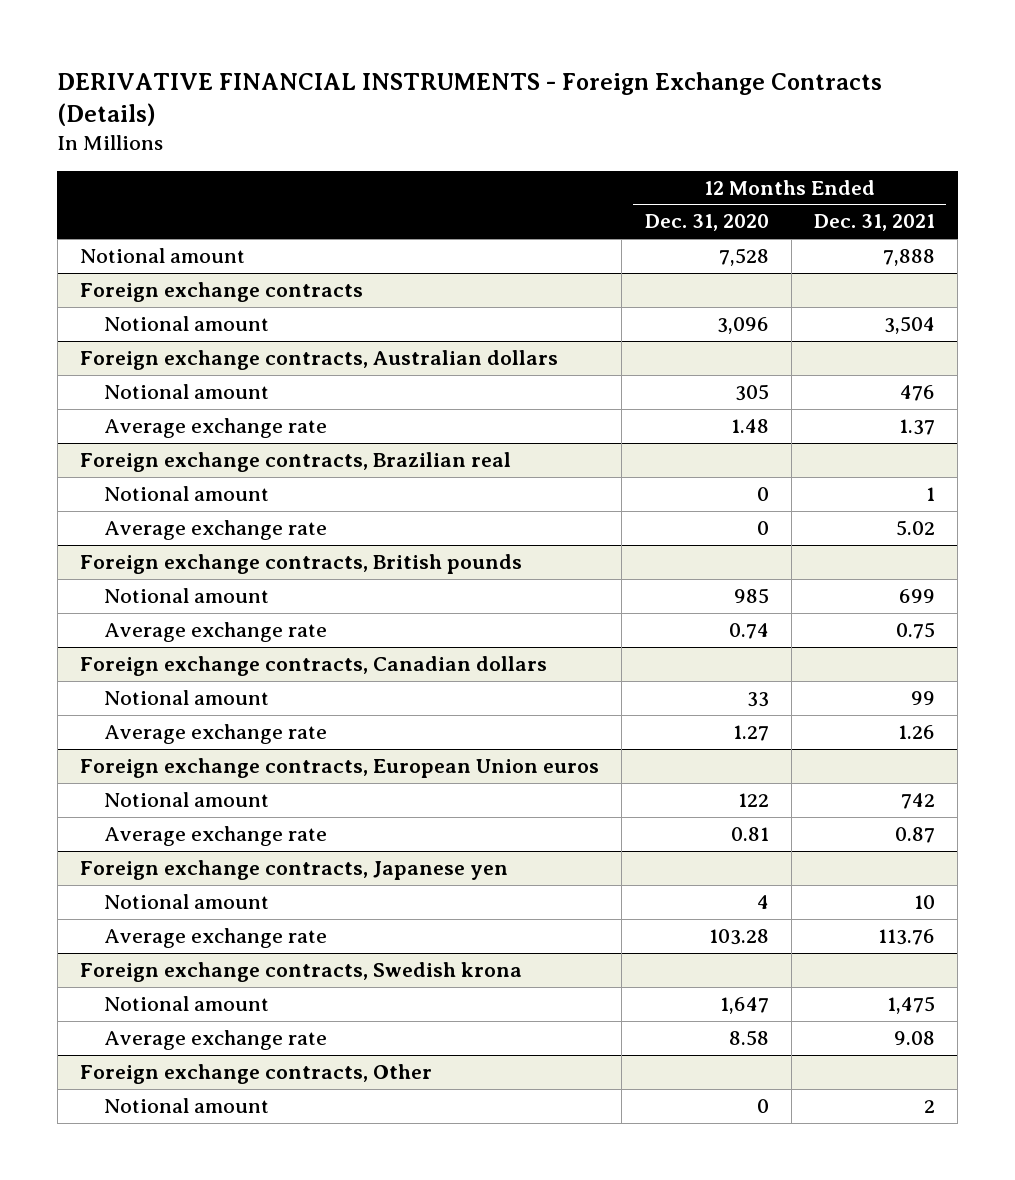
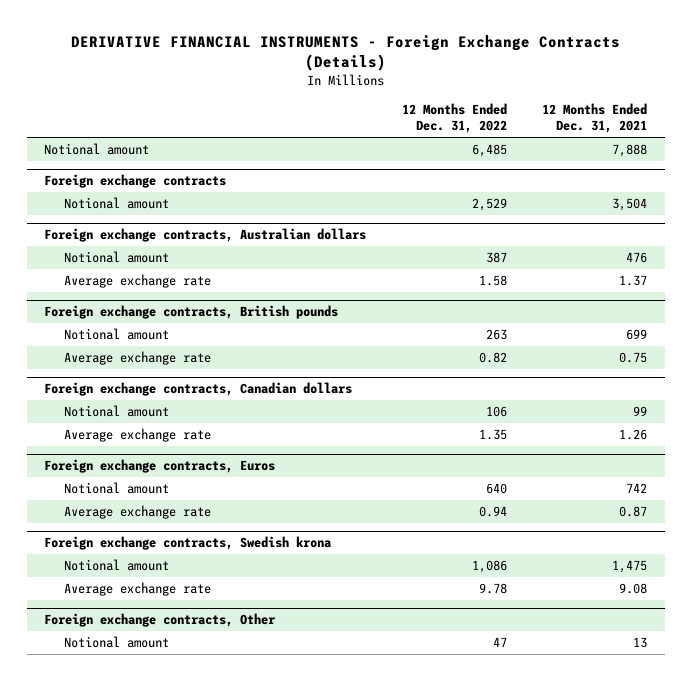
- | 12 Months Ended Dec. 31, 2020 | 12 Months Ended Dec. 31, 2021
+ | 12 Months Ended Dec. 31, 2022 | 12 Months Ended Dec. 31, 2021
- Foreign exchange contracts, Brazilian real
- Notional amount | 0 | 1
- Average exchange rate | 0 | 5.02
- Foreign exchange contracts, European Union euros
+ Foreign exchange contracts, Euros
- Foreign exchange contracts, Japanese yen
- Notional amount | 4 | 10
- Average exchange rate | 103.28 | 113.76
@ Foreign exchange contracts, Other
- Notional amount | 0 | 2
+ Notional amount | 47 | 13

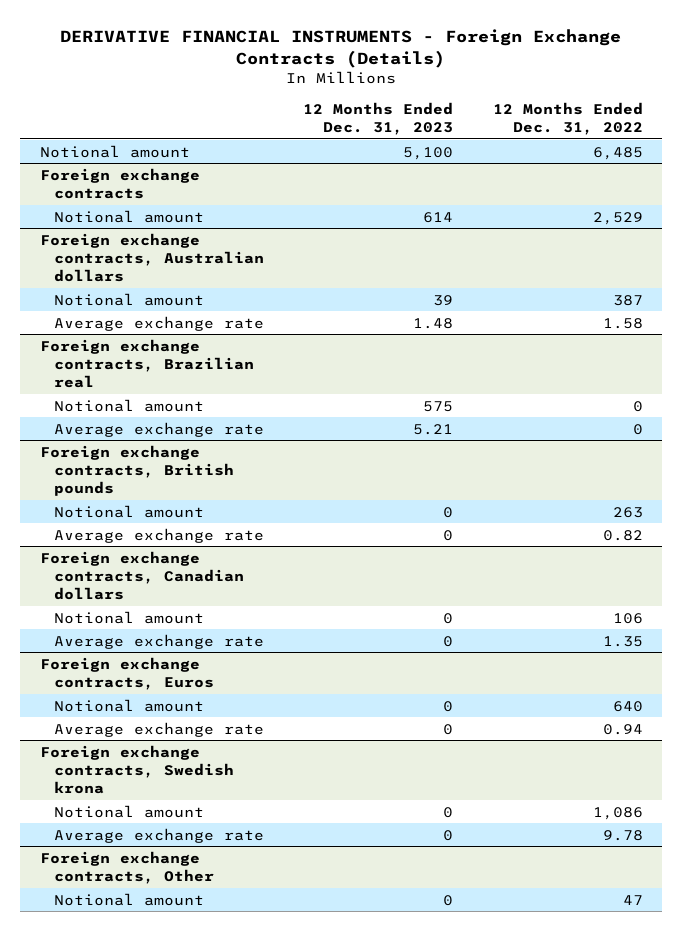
- | 12 Months Ended Dec. 31, 2022 | 12 Months Ended Dec. 31, 2021
+ | 12 Months Ended Dec. 31, 2023 | 12 Months Ended Dec. 31, 2022
+ Foreign exchange contracts, Brazilian real
+ Notional amount | 575 | 0
+ Average exchange rate | 5.21 | 0

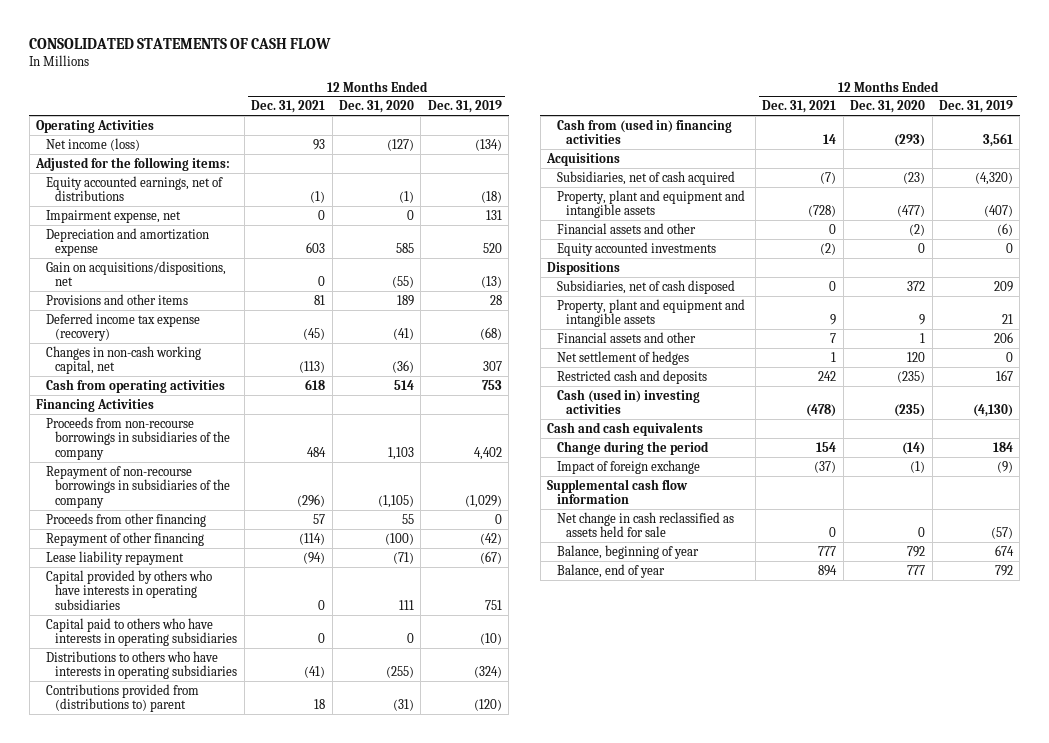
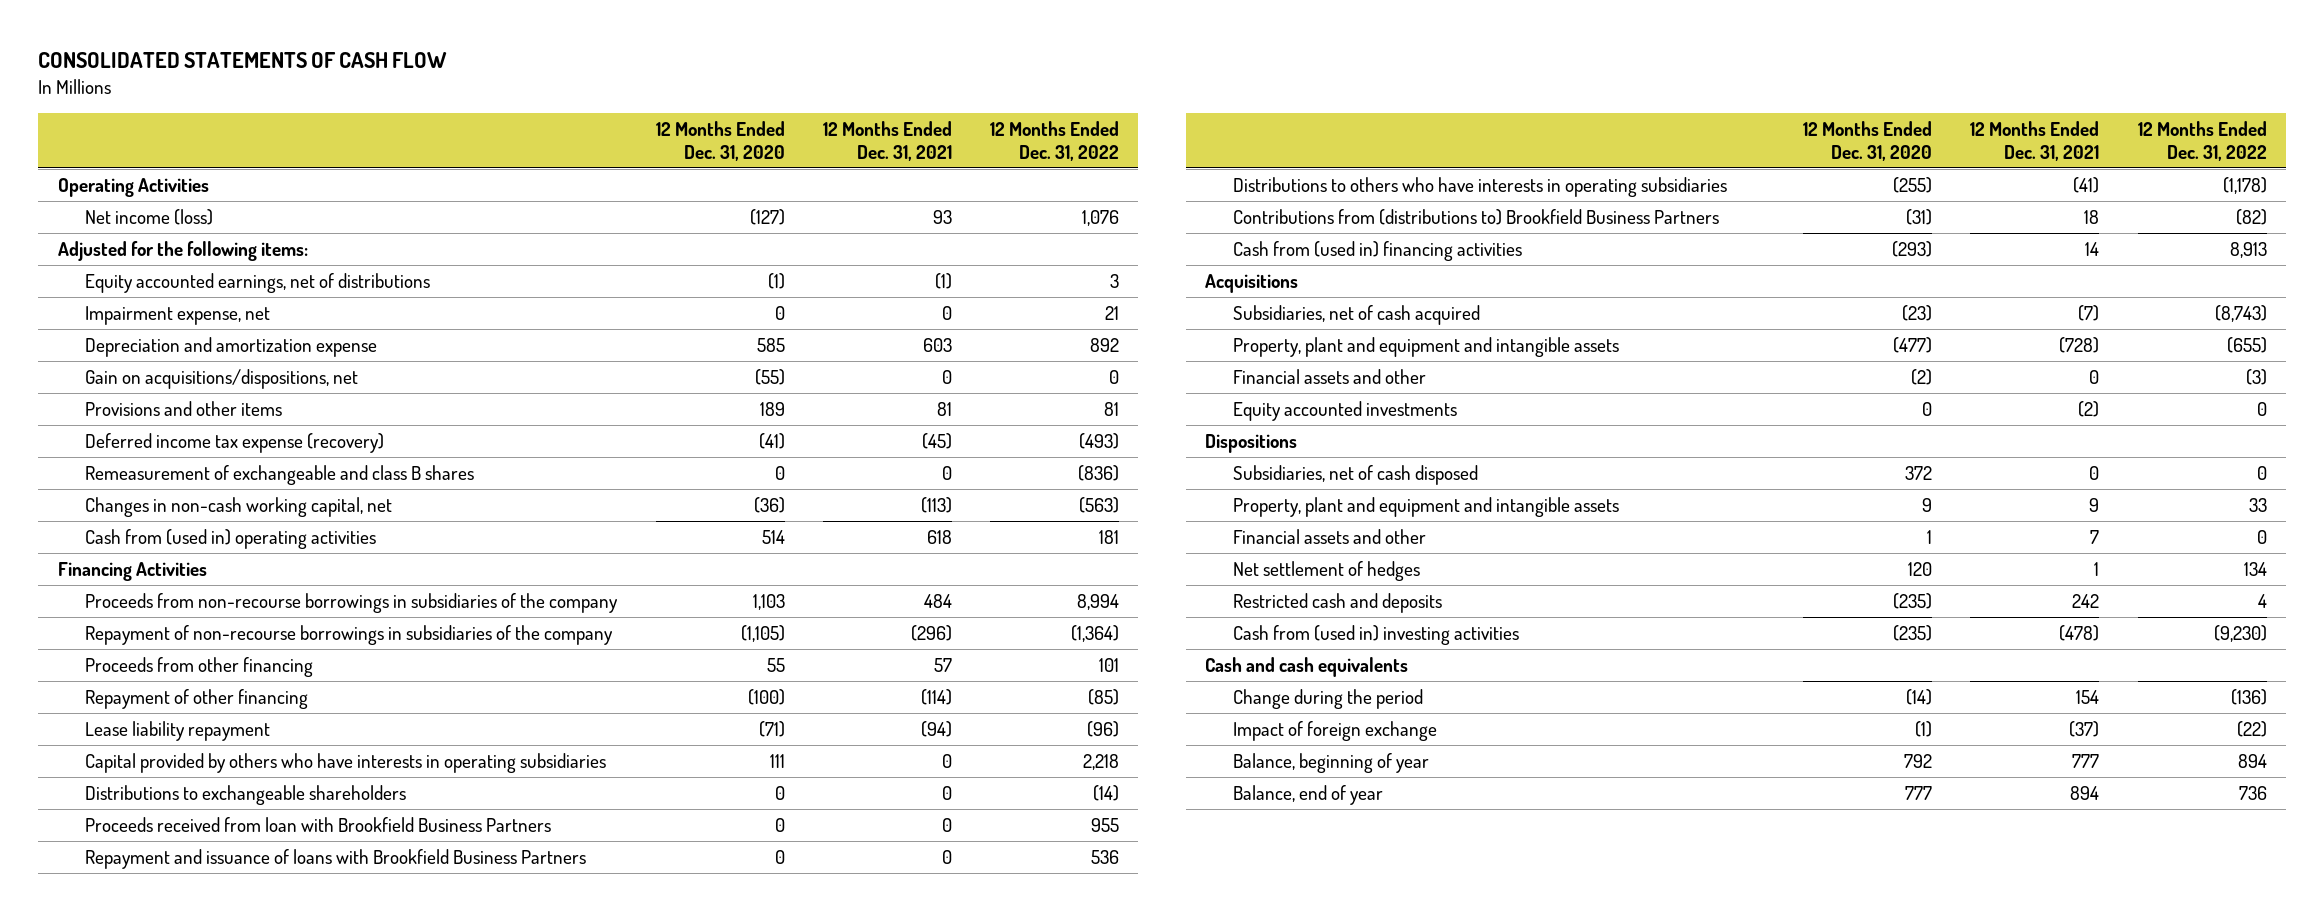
- | 12 Months Ended Dec. 31, 2021 | 12 Months Ended Dec. 31, 2020 | 12 Months Ended Dec. 31, 2019
+ | 12 Months Ended Dec. 31, 2020 | 12 Months Ended Dec. 31, 2021 | 12 Months Ended Dec. 31, 2022
+ Remeasurement of exchangeable and class B shares | 0 | 0 | (836)
- Cash from operating activities | 618 | 514 | 753
+ Cash from (used in) operating activities | 514 | 618 | 181
- Capital paid to others who have interests in operating subsidiaries | 0 | 0 | (10)
+ Distributions to exchangeable shareholders | 0 | 0 | (14)
+ Proceeds received from loan with Brookfield Business Partners | 0 | 0 | 955
+ Repayment and issuance of loans with Brookfield Business Partners | 0 | 0 | 536
- Contributions provided from (distributions to) parent | 18 | (31) | (120)
+ Contributions from (distributions to) Brookfield Business Partners | (31) | 18 | (82)
- Cash (used in) investing activities | (478) | (235) | (4,130)
+ Cash from (used in) investing activities | (235) | (478) | (9,230)
- Supplemental cash flow information
- Net change in cash reclassified as assets held for sale | 0 | 0 | (57)

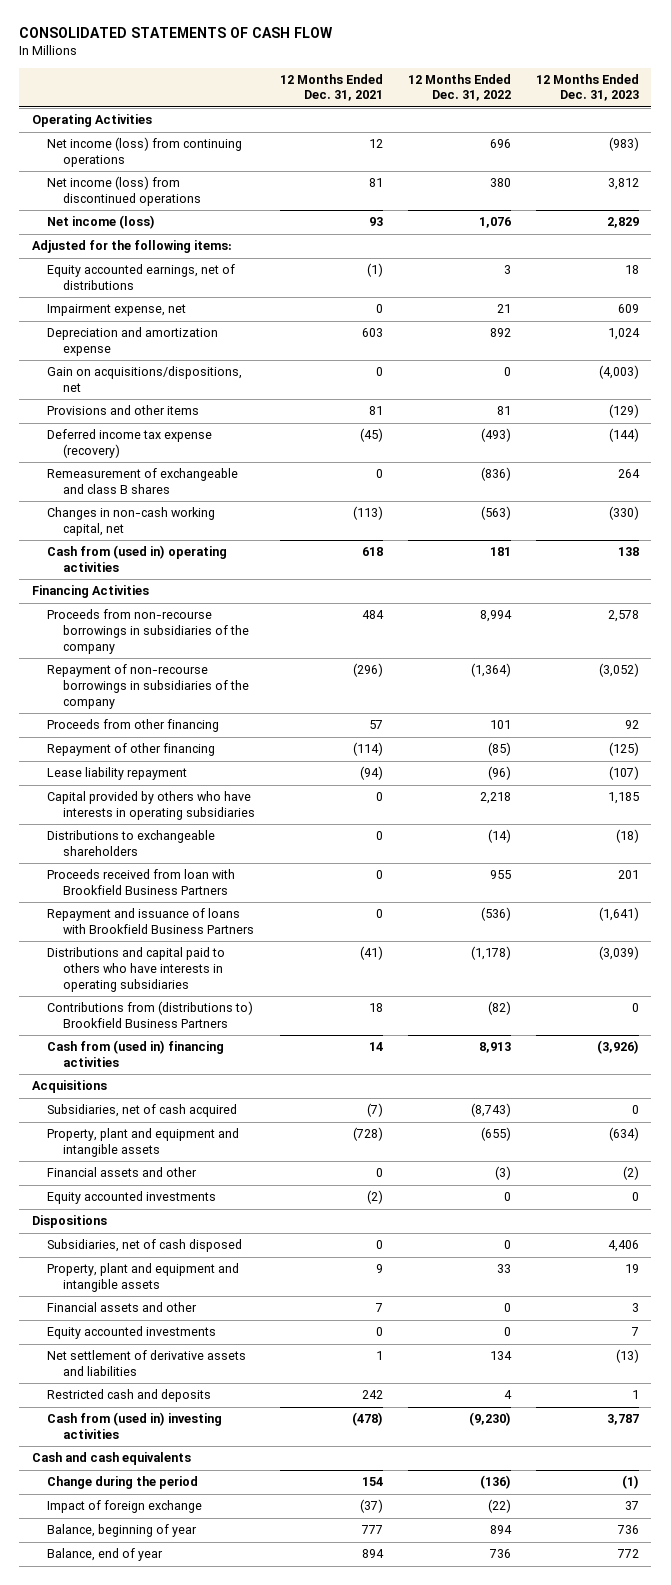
- | 12 Months Ended Dec. 31, 2020 | 12 Months Ended Dec. 31, 2021 | 12 Months Ended Dec. 31, 2022
+ | 12 Months Ended Dec. 31, 2021 | 12 Months Ended Dec. 31, 2022 | 12 Months Ended Dec. 31, 2023
+ Net income (loss) from continuing operations | 12 | 696 | (983)
+ Net income (loss) from discontinued operations | 81 | 380 | 3,812
- Repayment and issuance of loans with Brookfield Business Partners | 0 | 0 | 536
- Distributions to others who have interests in operating subsidiaries | (255) | (41) | (1,178)
+ Repayment and issuance of loans with Brookfield Business Partners | 0 | (536) | (1,641)
+ Distributions and capital paid to others who have interests in operating subsidiaries | (41) | (1,178) | (3,039)
- Net settlement of hedges | 120 | 1 | 134
+ Equity accounted investments | 0 | 0 | 7
+ Net settlement of derivative assets and liabilities | 1 | 134 | (13)

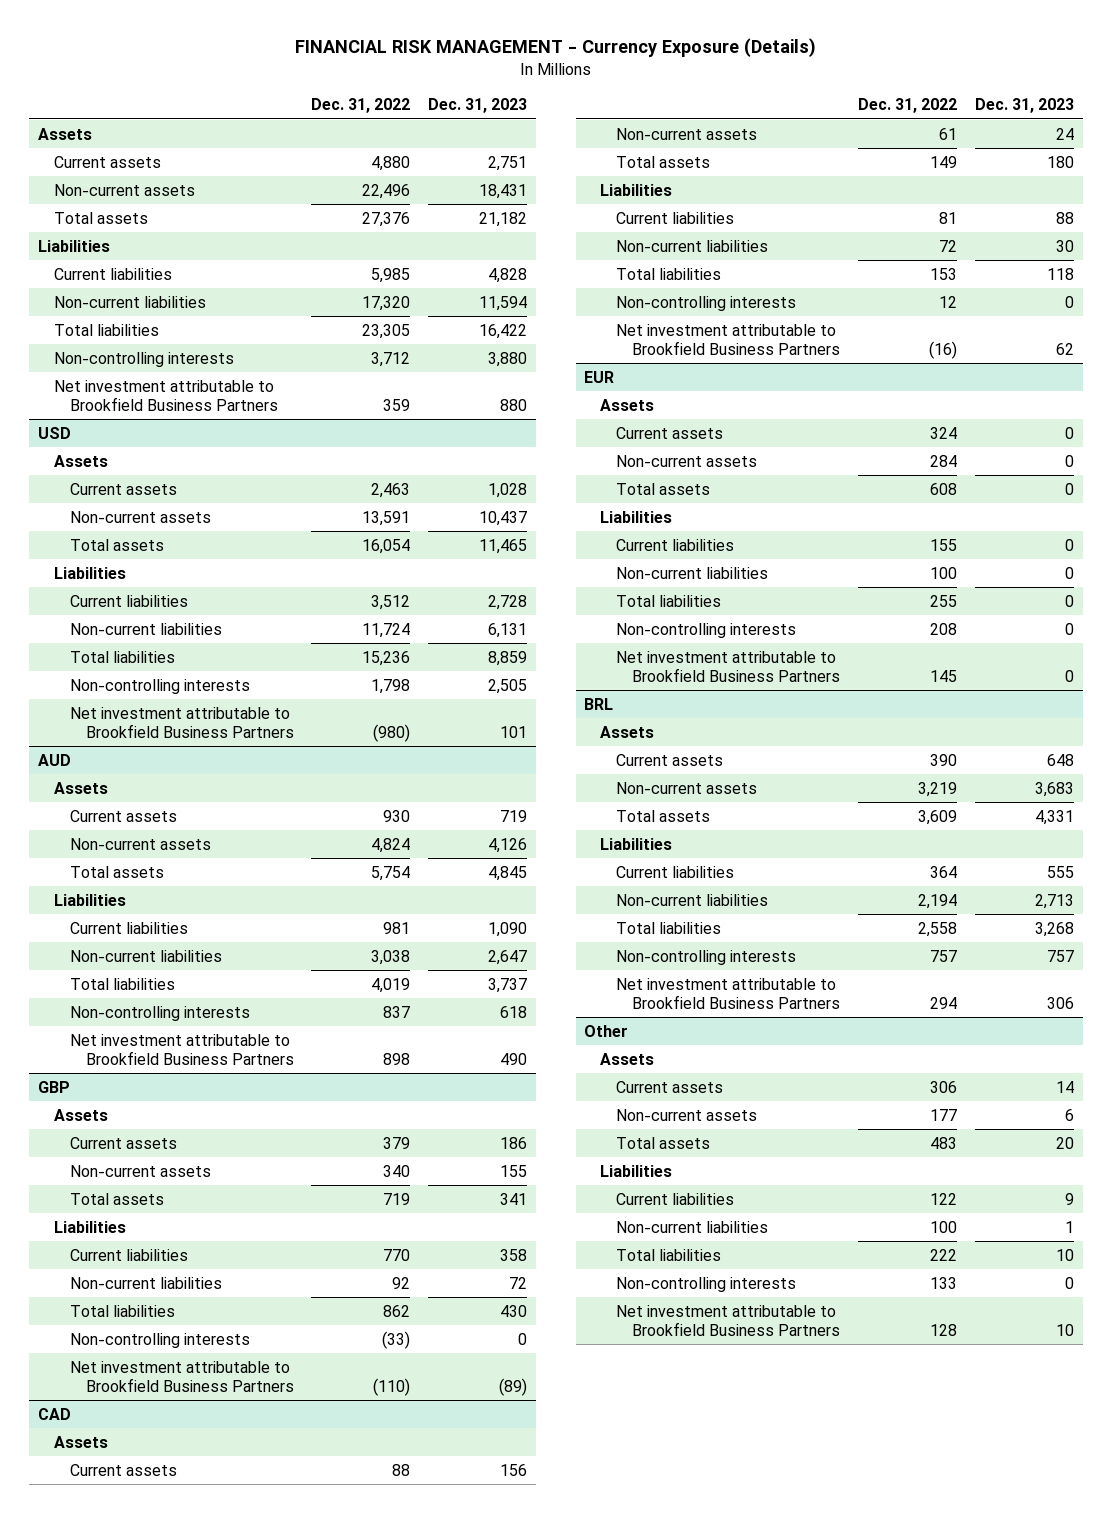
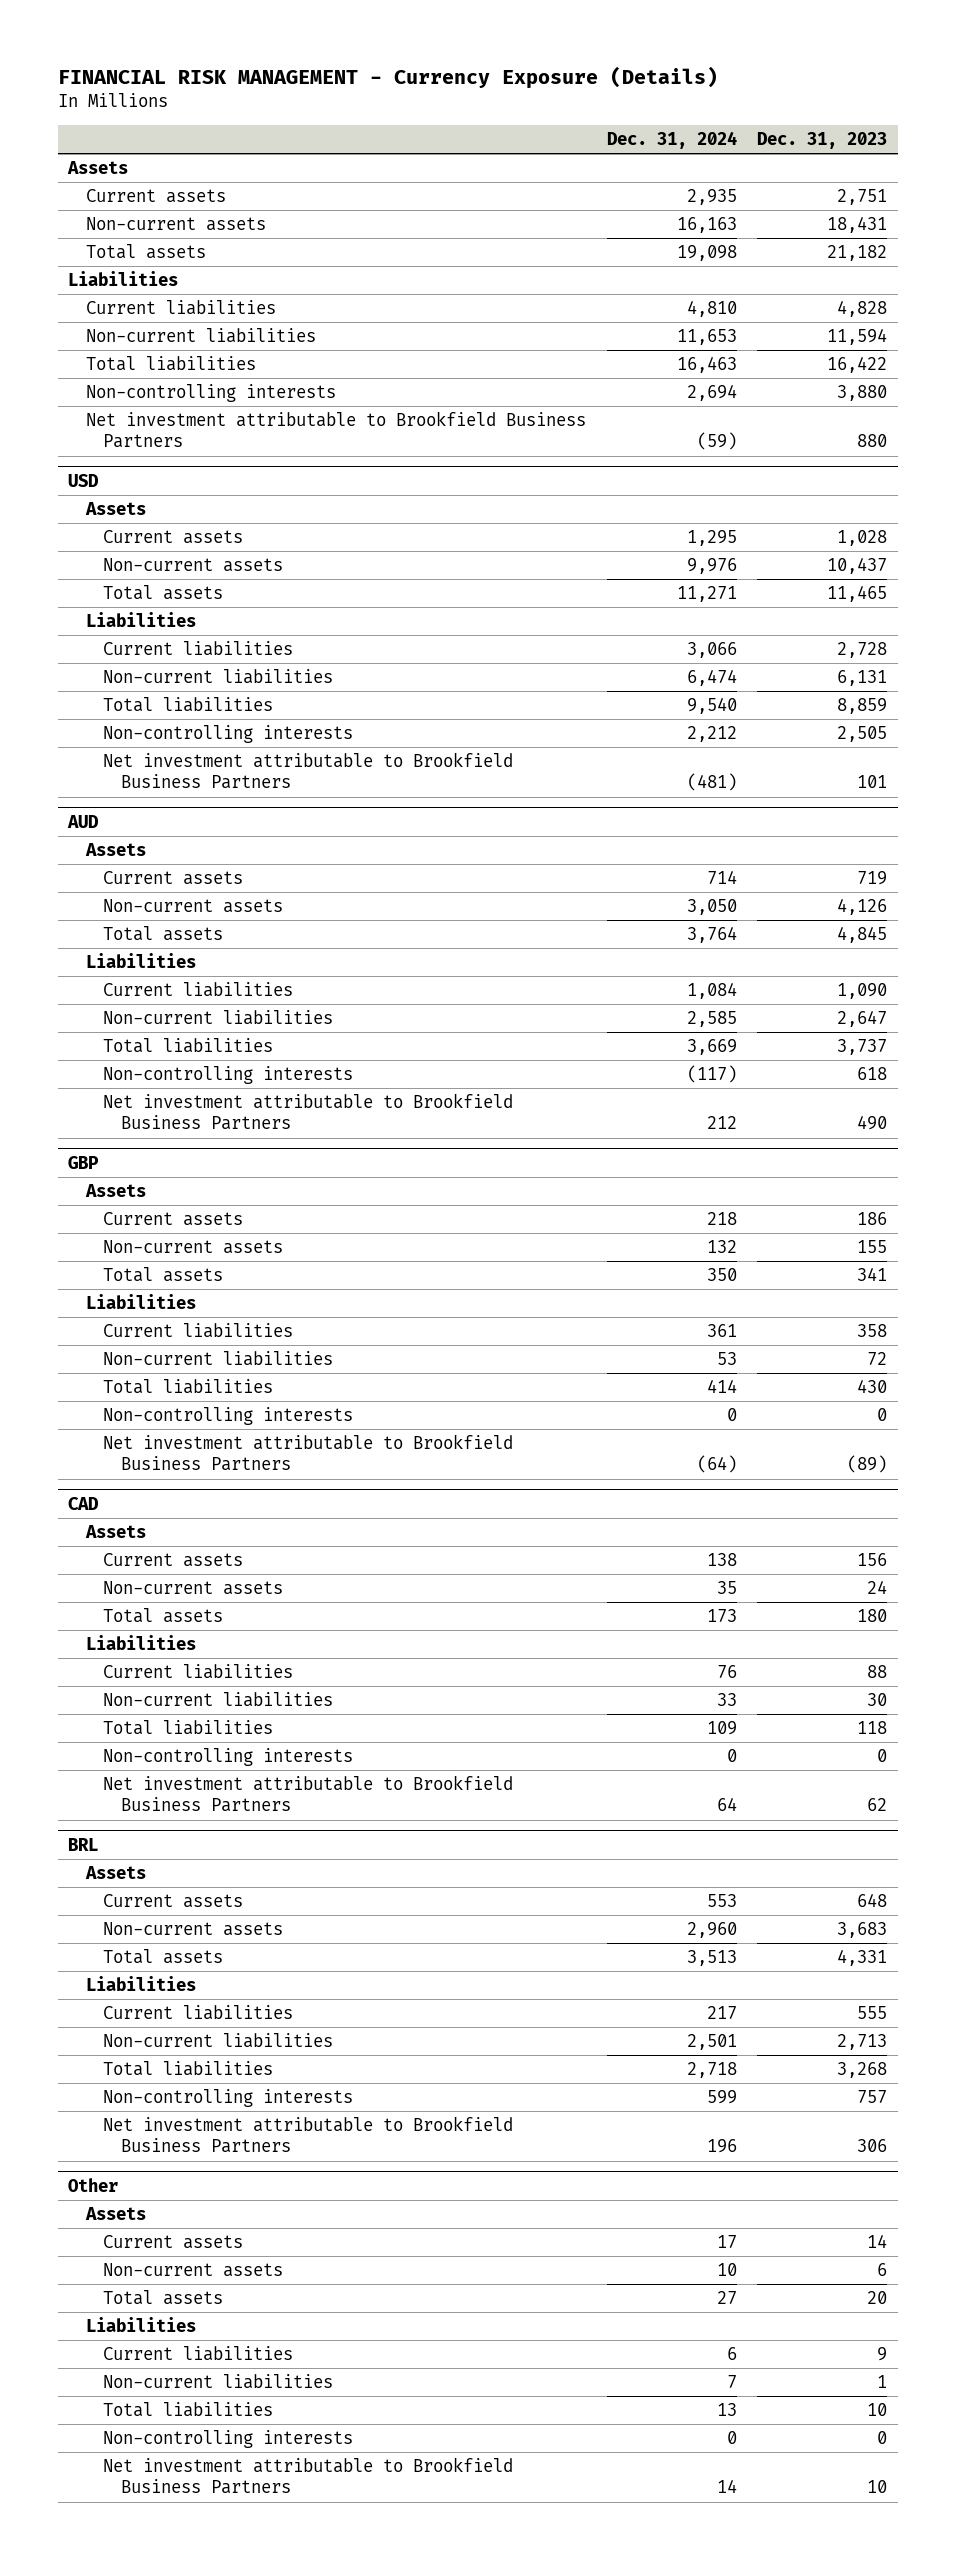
- | Dec. 31, 2022 | Dec. 31, 2023
+ | Dec. 31, 2024 | Dec. 31, 2023
- EUR
- Assets
- Current assets | 324 | 0
- Non-current assets | 284 | 0
- Total assets | 608 | 0
- Liabilities
- Current liabilities | 155 | 0
- Non-current liabilities | 100 | 0
- Total liabilities | 255 | 0
- Non-controlling interests | 208 | 0
- Net investment attributable to Brookfield Business Partners | 145 | 0

